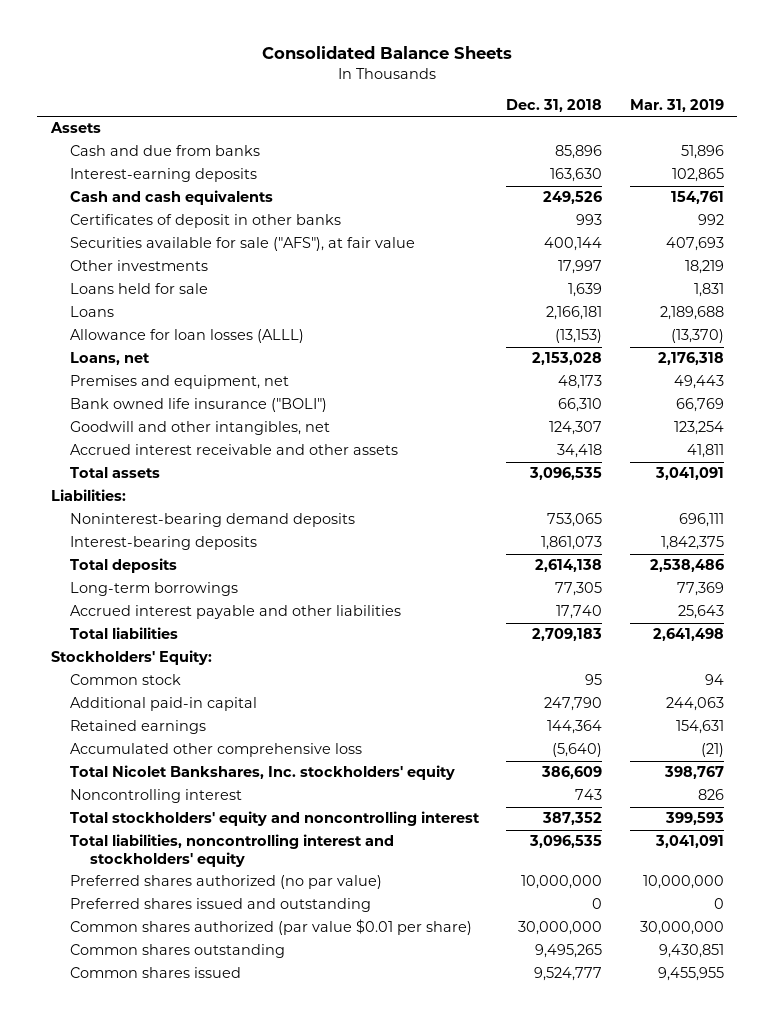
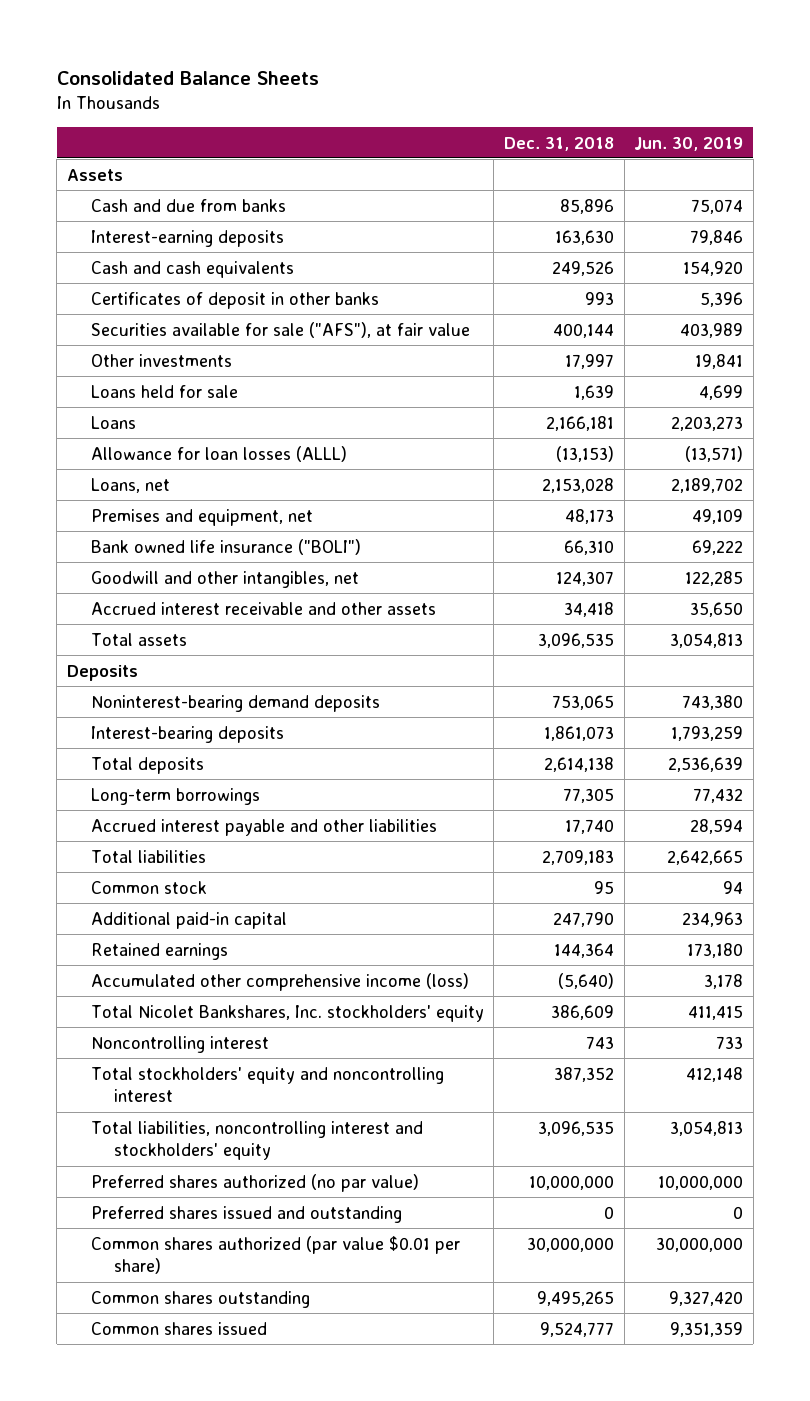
- | Dec. 31, 2018 | Mar. 31, 2019
+ | Dec. 31, 2018 | Jun. 30, 2019
- Liabilities:
+ Deposits
- Stockholders' Equity:
- Accumulated other comprehensive loss | (5,640) | (21)
+ Accumulated other comprehensive income (loss) | (5,640) | 3,178

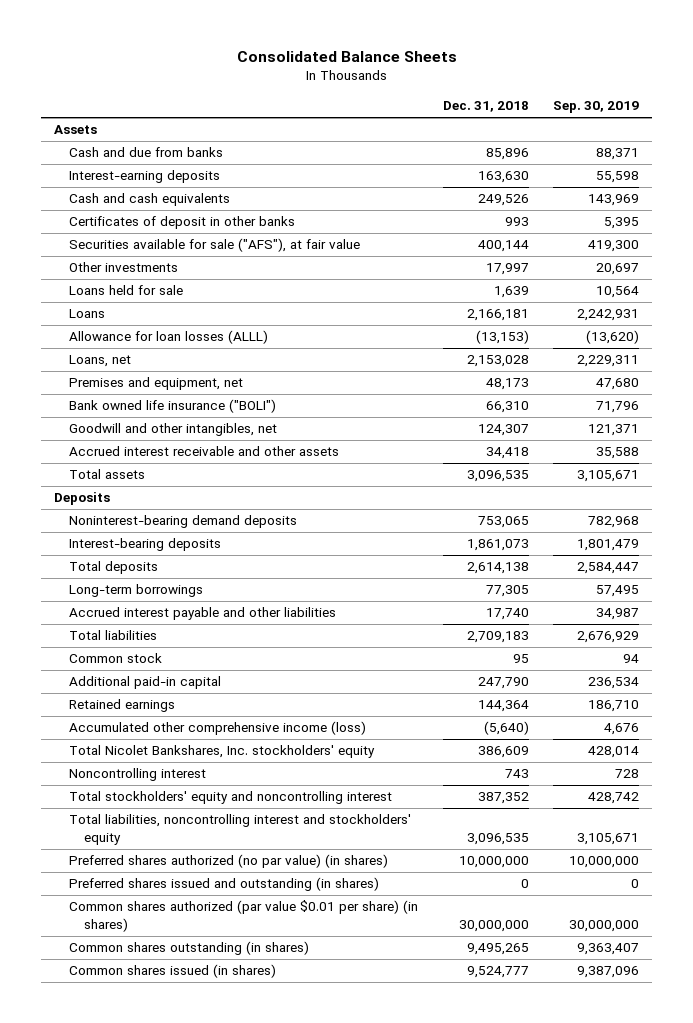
- | Dec. 31, 2018 | Jun. 30, 2019
+ | Dec. 31, 2018 | Sep. 30, 2019
- Preferred shares authorized (no par value) | 10,000,000 | 10,000,000
- Preferred shares issued and outstanding | 0 | 0
- Common shares authorized (par value $0.01 per share) | 30,000,000 | 30,000,000
- Common shares outstanding | 9,495,265 | 9,327,420
- Common shares issued | 9,524,777 | 9,351,359
+ Preferred shares authorized (no par value) (in shares) | 10,000,000 | 10,000,000
+ Preferred shares issued and outstanding (in shares) | 0 | 0
+ Common shares authorized (par value $0.01 per share) (in shares) | 30,000,000 | 30,000,000
+ Common shares outstanding (in shares) | 9,495,265 | 9,363,407
+ Common shares issued (in shares) | 9,524,777 | 9,387,096

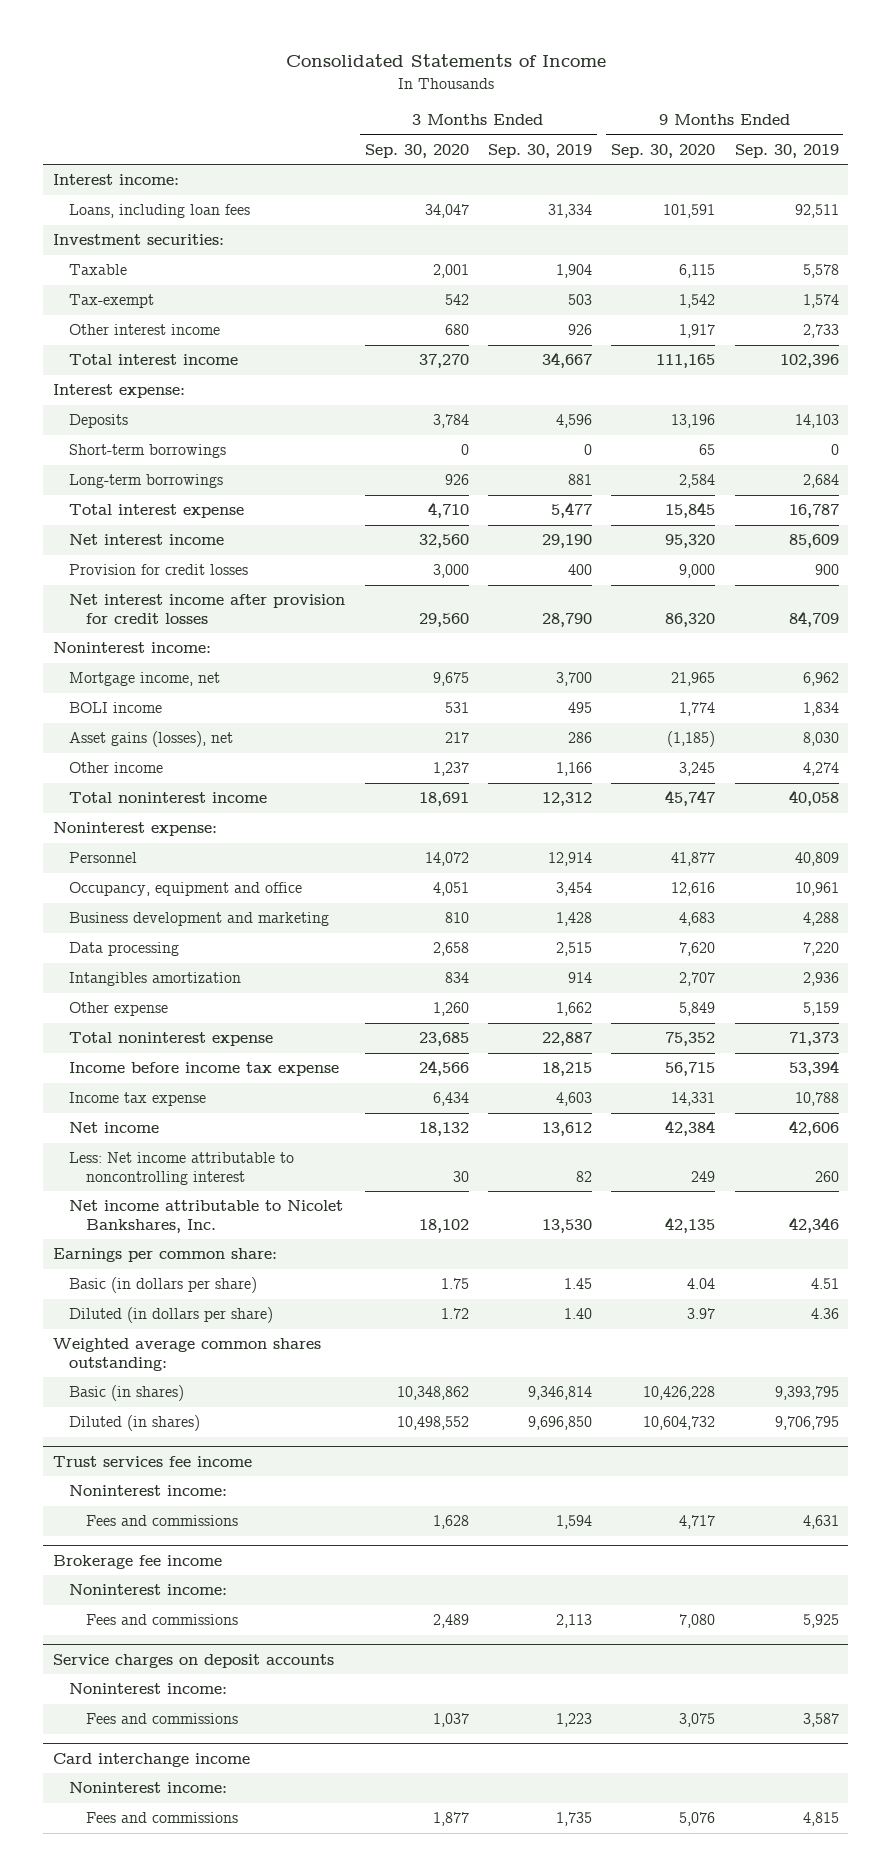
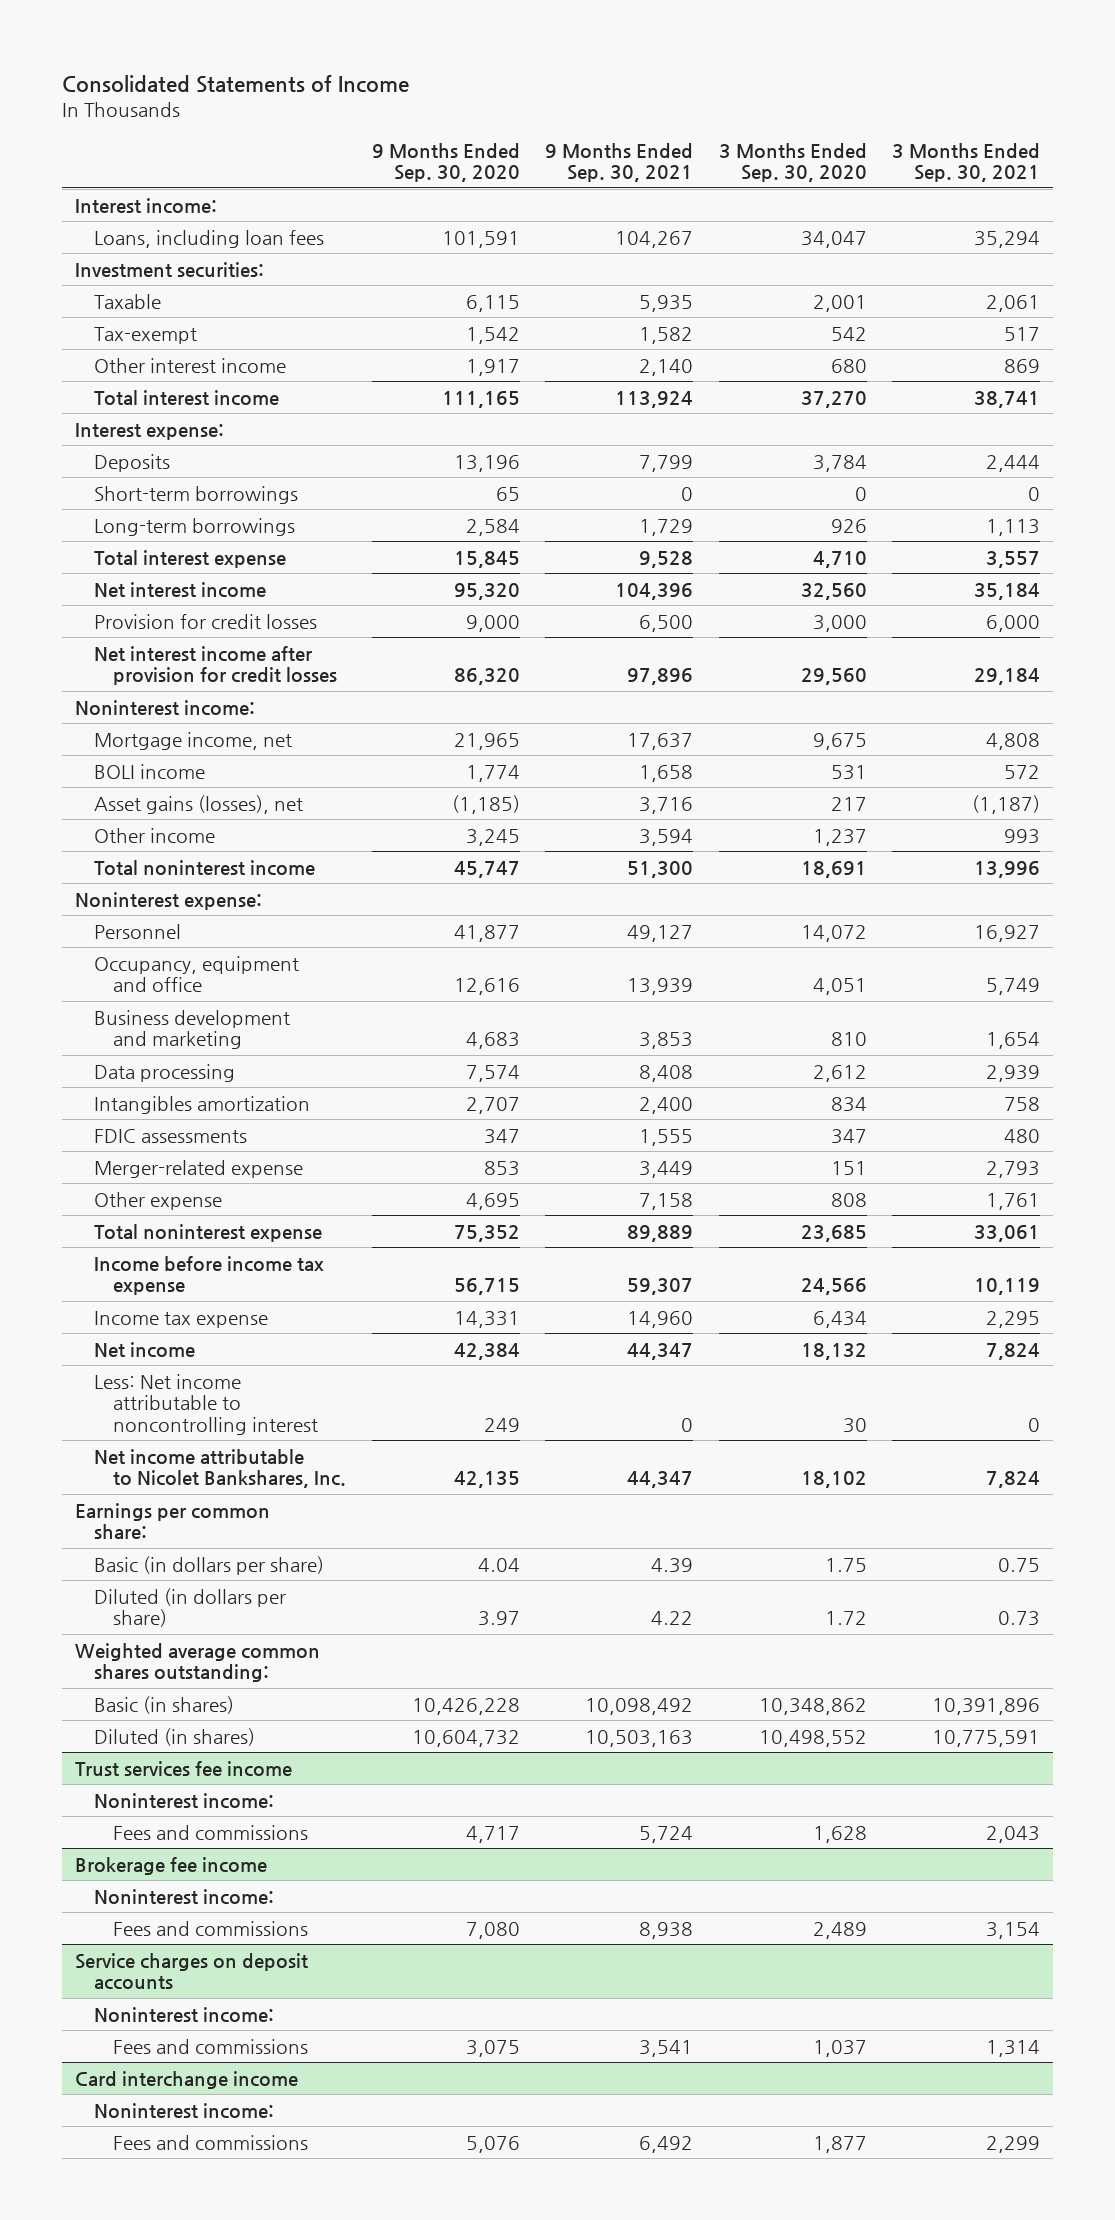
- | 3 Months Ended Sep. 30, 2020 | 3 Months Ended Sep. 30, 2019 | 9 Months Ended Sep. 30, 2020 | 9 Months Ended Sep. 30, 2019
+ | 9 Months Ended Sep. 30, 2020 | 9 Months Ended Sep. 30, 2021 | 3 Months Ended Sep. 30, 2020 | 3 Months Ended Sep. 30, 2021
- Data processing | 2,658 | 2,515 | 7,620 | 7,220
+ Data processing | 7,574 | 8,408 | 2,612 | 2,939
- Other expense | 1,260 | 1,662 | 5,849 | 5,159
+ FDIC assessments | 347 | 1,555 | 347 | 480
+ Merger-related expense | 853 | 3,449 | 151 | 2,793
+ Other expense | 4,695 | 7,158 | 808 | 1,761

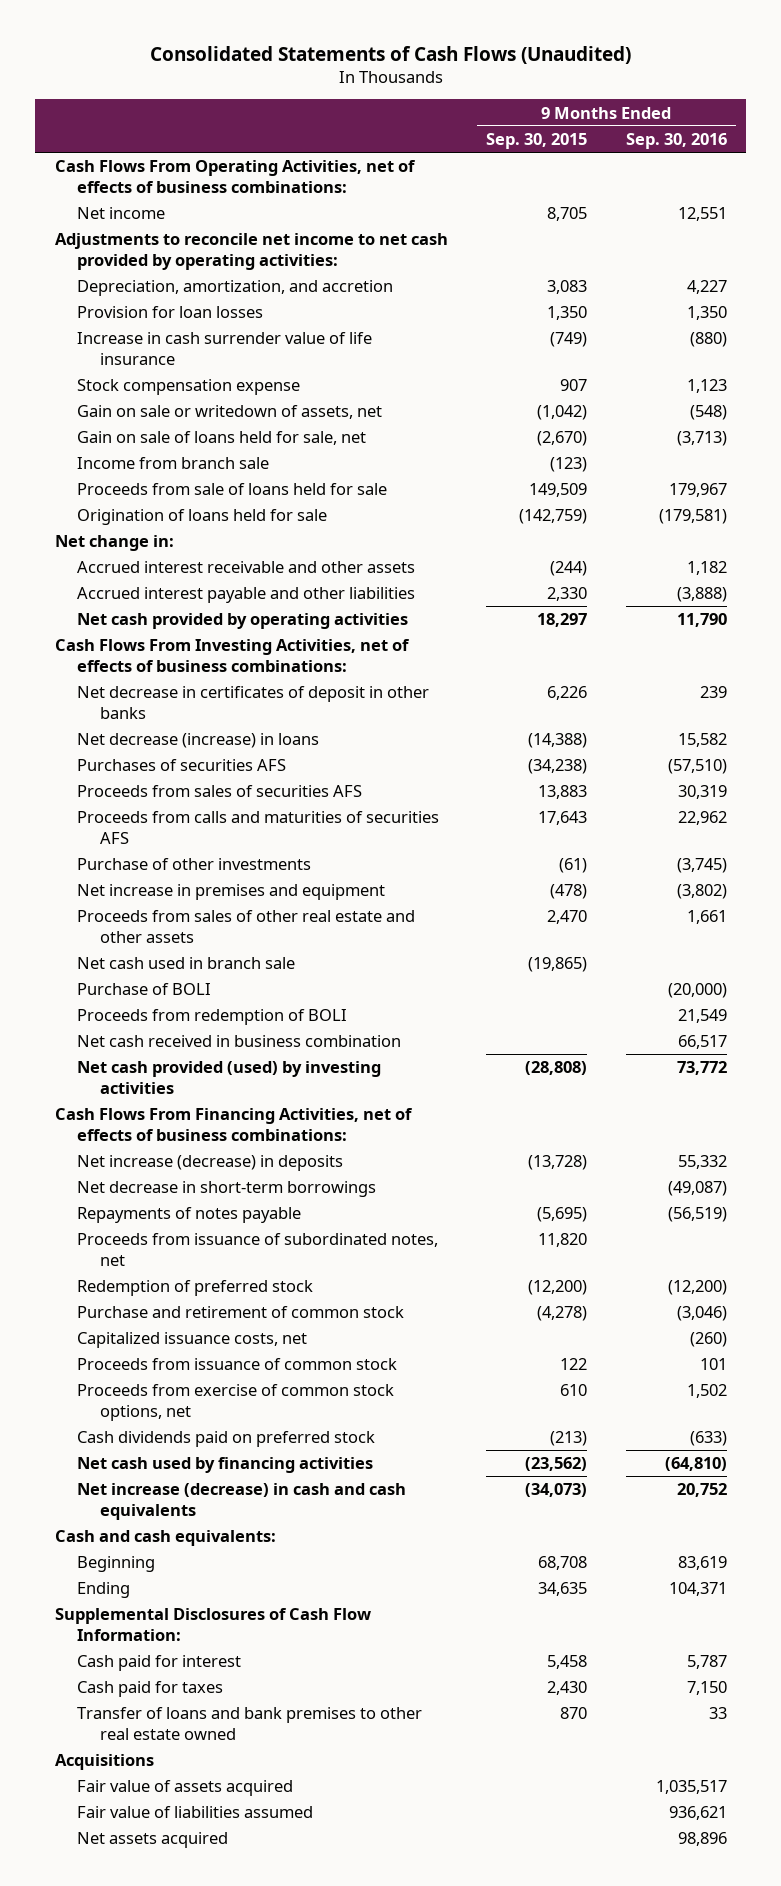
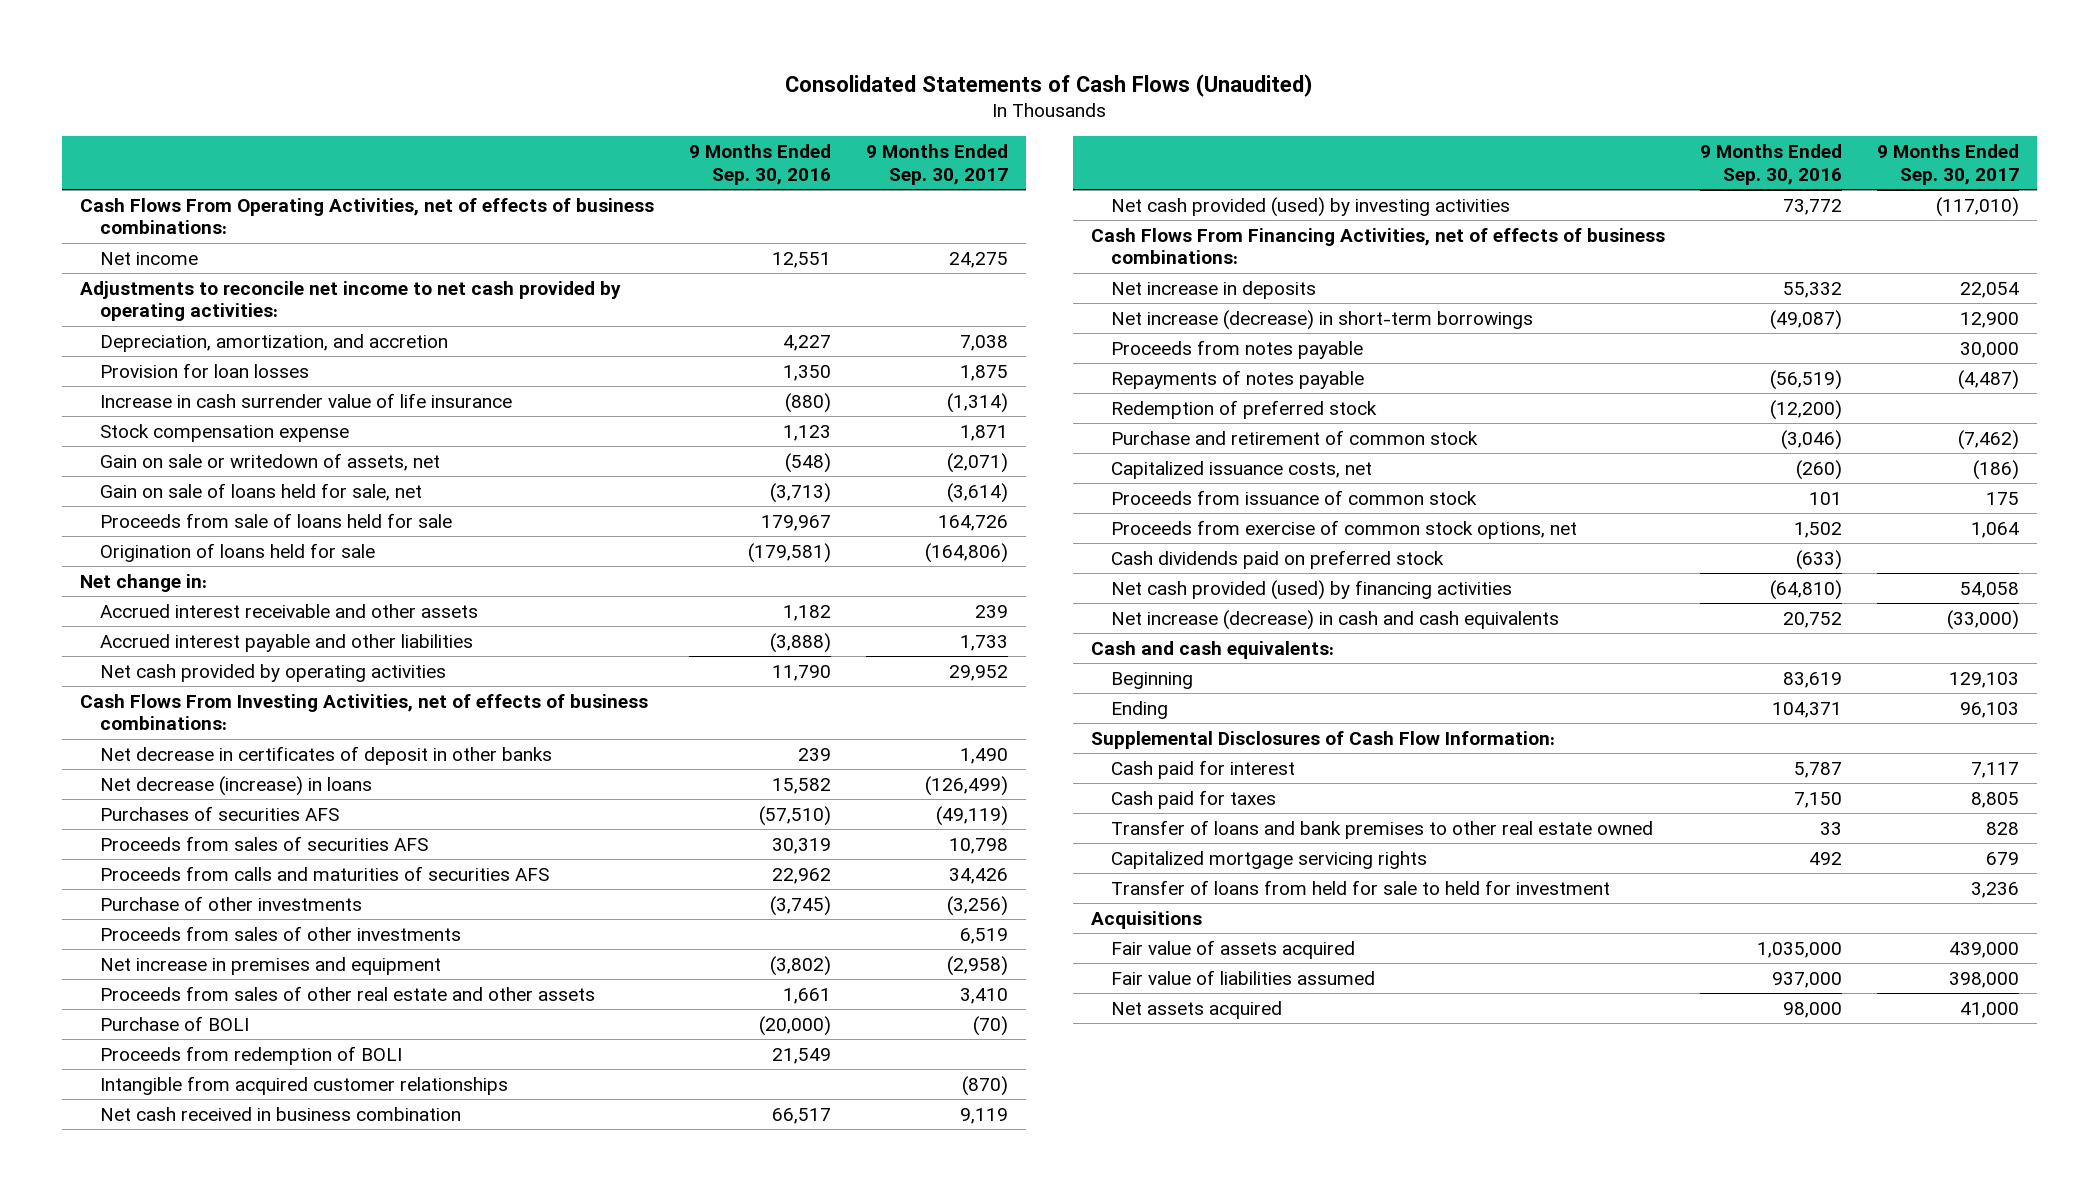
- | 9 Months Ended Sep. 30, 2015 | 9 Months Ended Sep. 30, 2016
+ | 9 Months Ended Sep. 30, 2016 | 9 Months Ended Sep. 30, 2017
- Income from branch sale | (123) |
+ Proceeds from sales of other investments | | 6,519
- Net cash used in branch sale | (19,865) |
+ Intangible from acquired customer relationships | | (870)
- Net increase (decrease) in deposits | (13,728) | 55,332
- Net decrease in short-term borrowings | | (49,087)
+ Net increase in deposits | 55,332 | 22,054
+ Net increase (decrease) in short-term borrowings | (49,087) | 12,900
+ Proceeds from notes payable | | 30,000
- Proceeds from issuance of subordinated notes, net | 11,820 |
- Net cash used by financing activities | (23,562) | (64,810)
+ Net cash provided (used) by financing activities | (64,810) | 54,058
+ Capitalized mortgage servicing rights | 492 | 679
+ Transfer of loans from held for sale to held for investment | | 3,236
- Fair value of assets acquired | | 1,035,517
- Fair value of liabilities assumed | | 936,621
- Net assets acquired | | 98,896
+ Fair value of assets acquired | 1,035,000 | 439,000
+ Fair value of liabilities assumed | 937,000 | 398,000
+ Net assets acquired | 98,000 | 41,000

